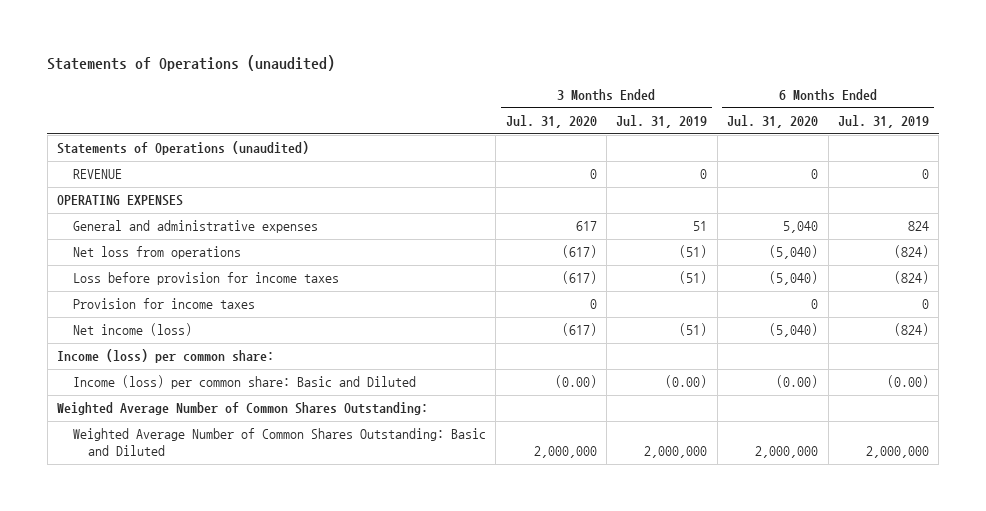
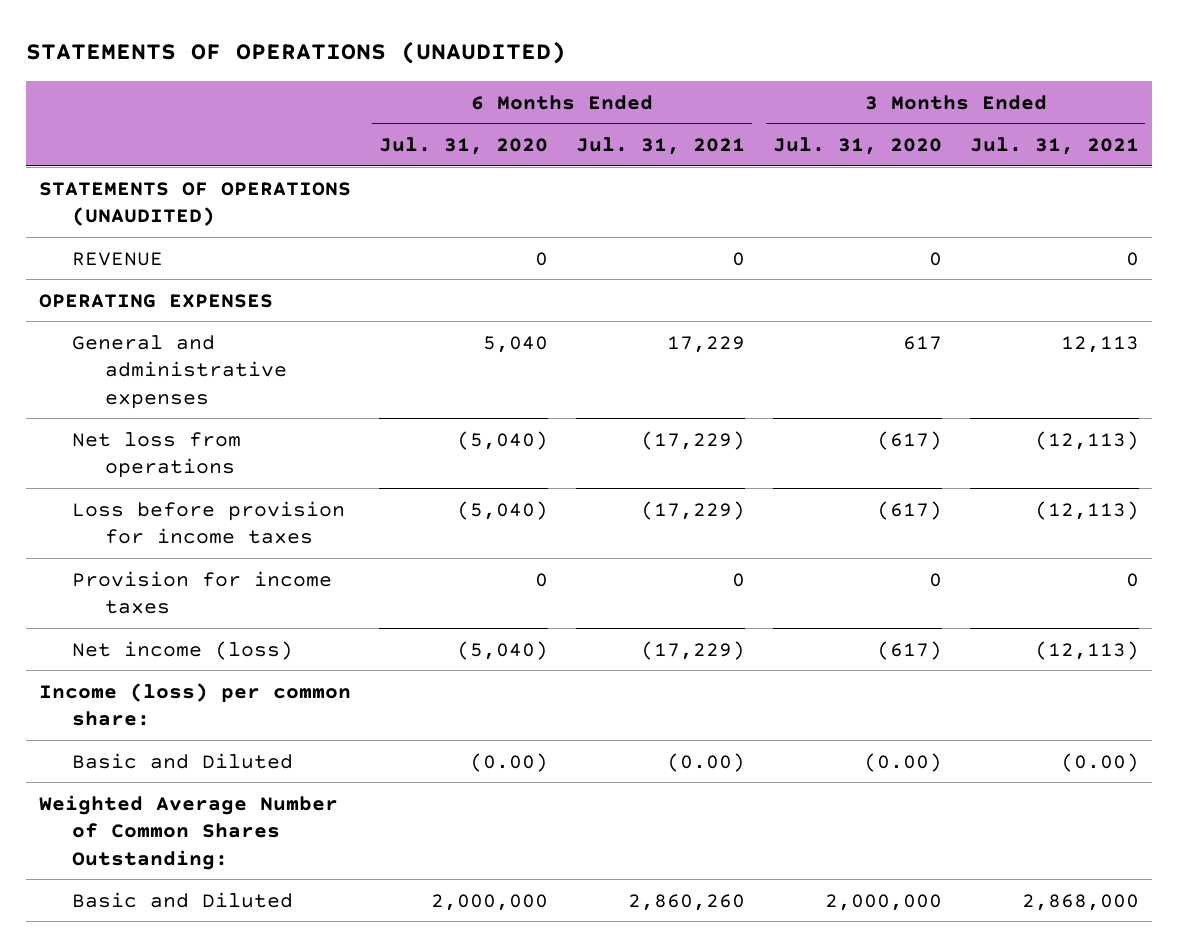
- Statements of Operations (unaudited)
+ STATEMENTS OF OPERATIONS (UNAUDITED)
- | 3 Months Ended Jul. 31, 2020 | 3 Months Ended Jul. 31, 2019 | 6 Months Ended Jul. 31, 2020 | 6 Months Ended Jul. 31, 2019
+ | 6 Months Ended Jul. 31, 2020 | 6 Months Ended Jul. 31, 2021 | 3 Months Ended Jul. 31, 2020 | 3 Months Ended Jul. 31, 2021
- Statements of Operations (unaudited)
+ STATEMENTS OF OPERATIONS (UNAUDITED)
- Income (loss) per common share: Basic and Diluted | (0.00) | (0.00) | (0.00) | (0.00)
+ Basic and Diluted | (0.00) | (0.00) | (0.00) | (0.00)
- Weighted Average Number of Common Shares Outstanding: Basic and Diluted | 2,000,000 | 2,000,000 | 2,000,000 | 2,000,000
+ Basic and Diluted | 2,000,000 | 2,860,260 | 2,000,000 | 2,868,000

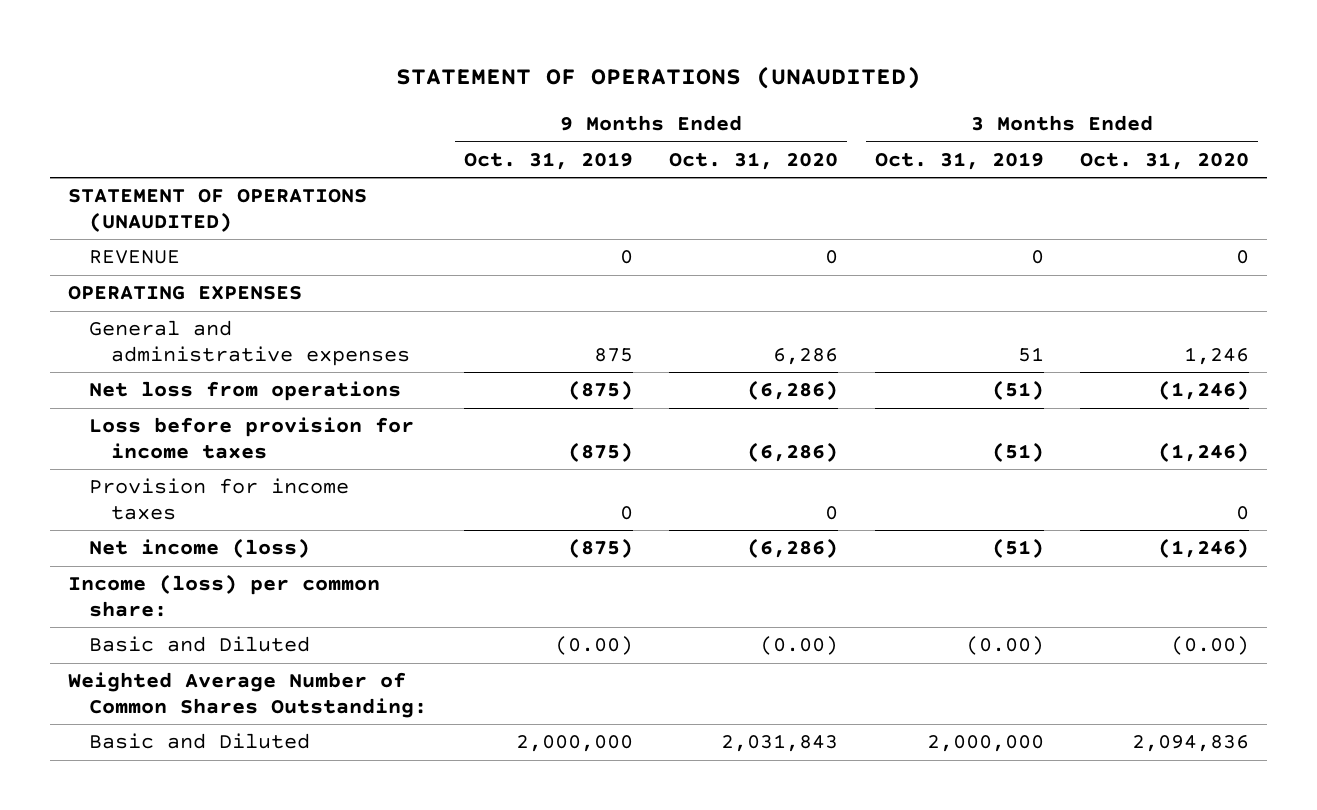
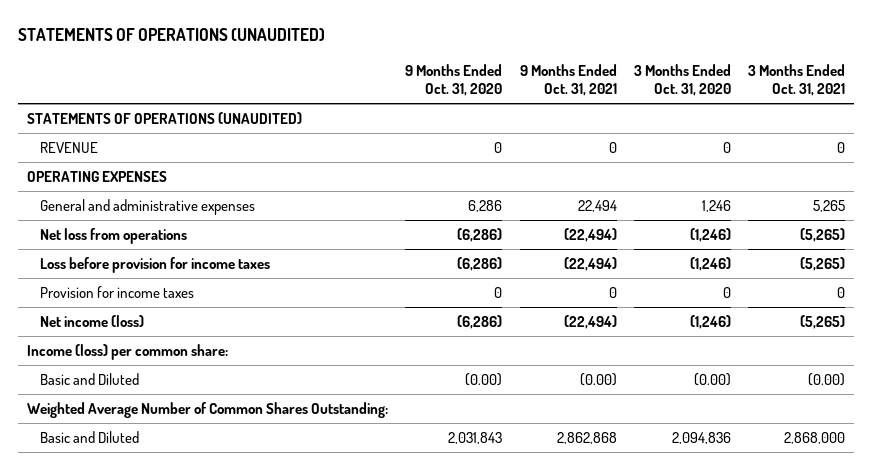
- STATEMENT OF OPERATIONS (UNAUDITED)
+ STATEMENTS OF OPERATIONS (UNAUDITED)
- | 9 Months Ended Oct. 31, 2019 | 9 Months Ended Oct. 31, 2020 | 3 Months Ended Oct. 31, 2019 | 3 Months Ended Oct. 31, 2020
+ | 9 Months Ended Oct. 31, 2020 | 9 Months Ended Oct. 31, 2021 | 3 Months Ended Oct. 31, 2020 | 3 Months Ended Oct. 31, 2021
- STATEMENT OF OPERATIONS (UNAUDITED)
+ STATEMENTS OF OPERATIONS (UNAUDITED)

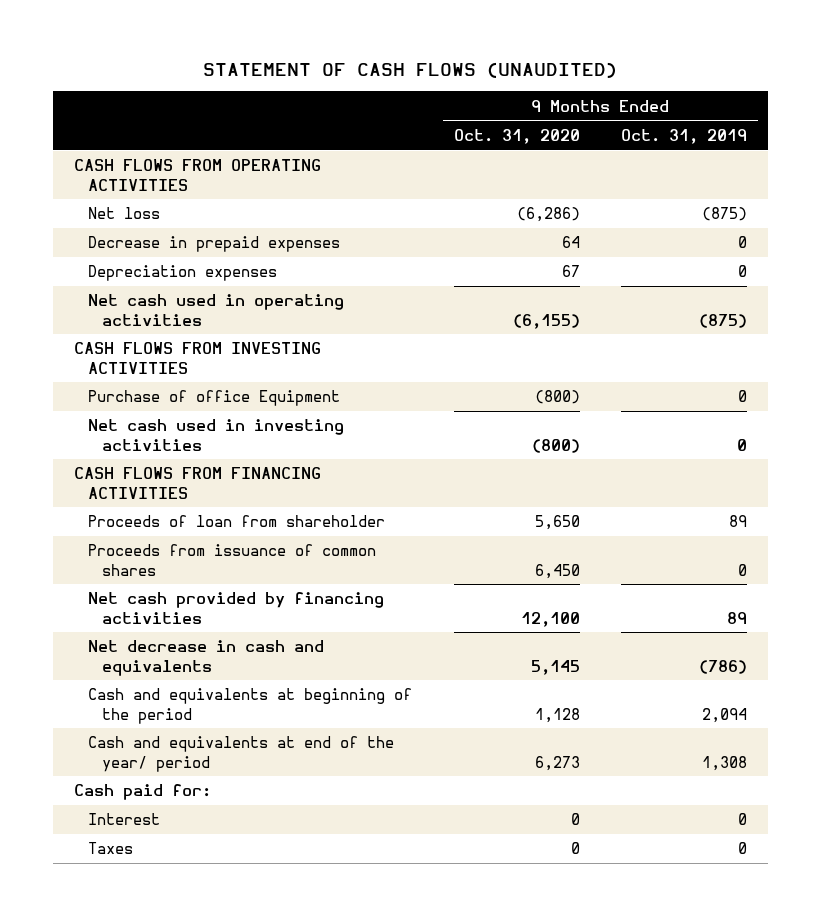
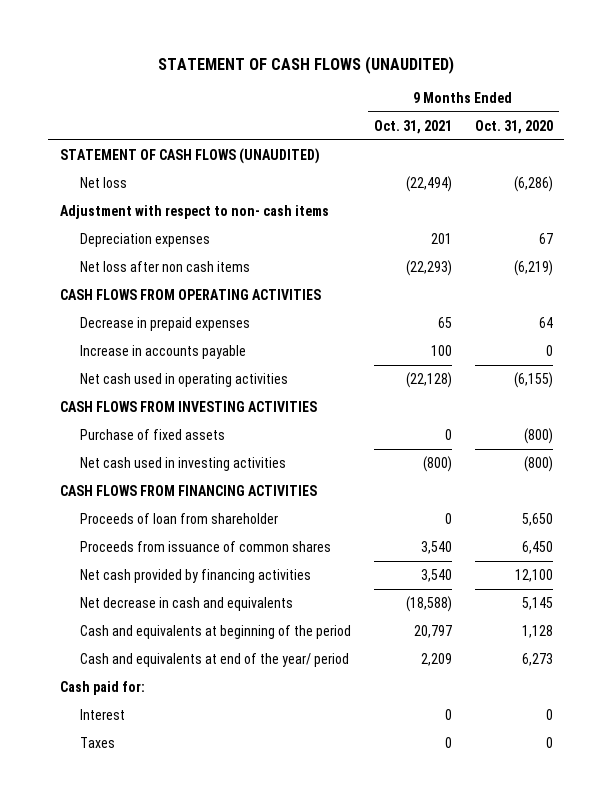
- | 9 Months Ended Oct. 31, 2020 | 9 Months Ended Oct. 31, 2019
+ | 9 Months Ended Oct. 31, 2021 | 9 Months Ended Oct. 31, 2020
+ STATEMENT OF CASH FLOWS (UNAUDITED)
+ Adjustment with respect to non- cash items
+ Net loss after non cash items | (22,293) | (6,219)
moved down: CASH FLOWS FROM OPERATING ACTIVITIES
moved down: Decrease in prepaid expenses | 65 | 64
+ Increase in accounts payable | 100 | 0
- Purchase of office Equipment | (800) | 0
+ Purchase of fixed assets | 0 | (800)

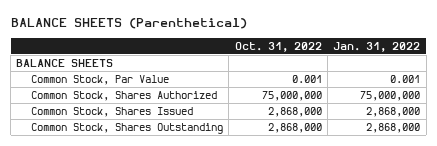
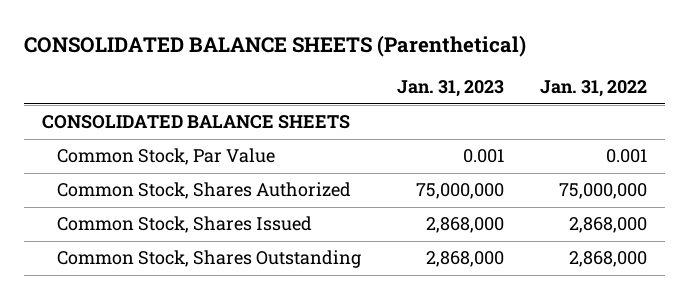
- BALANCE SHEETS (Parenthetical)
+ CONSOLIDATED BALANCE SHEETS (Parenthetical)
- | Oct. 31, 2022 | Jan. 31, 2022
+ | Jan. 31, 2023 | Jan. 31, 2022
- BALANCE SHEETS
+ CONSOLIDATED BALANCE SHEETS

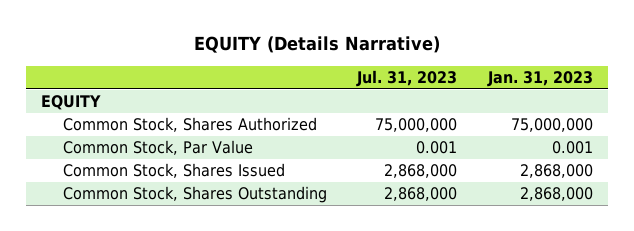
- CONSOLIDATED BALANCE SHEETS (Parenthetical)
+ EQUITY (Details Narrative)
- | Jan. 31, 2023 | Jan. 31, 2022
+ | Jul. 31, 2023 | Jan. 31, 2023
- CONSOLIDATED BALANCE SHEETS
+ EQUITY
moved down: Common Stock, Par Value | 0.001 | 0.001

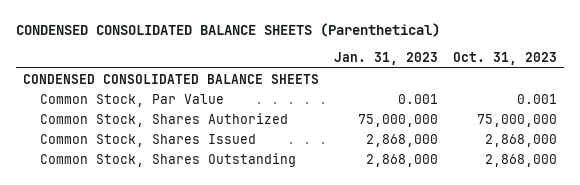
- EQUITY (Details Narrative)
+ CONDENSED CONSOLIDATED BALANCE SHEETS (Parenthetical)
- | Jul. 31, 2023 | Jan. 31, 2023
+ | Jan. 31, 2023 | Oct. 31, 2023
- EQUITY
+ CONDENSED CONSOLIDATED BALANCE SHEETS
moved down: Common Stock, Shares Authorized | 75,000,000 | 75,000,000

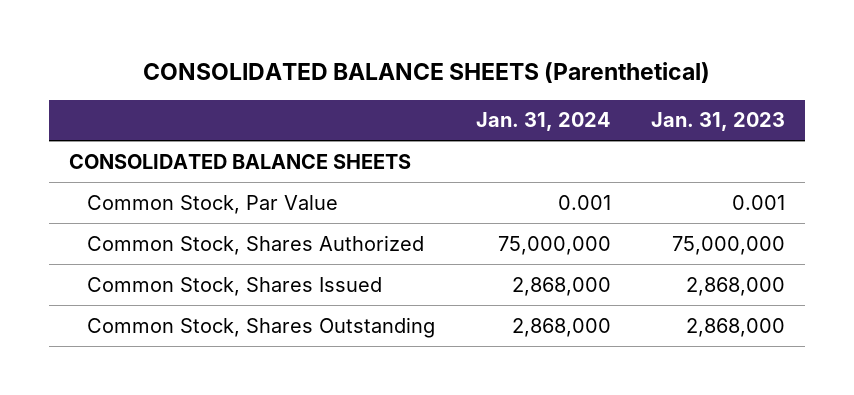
- CONDENSED CONSOLIDATED BALANCE SHEETS (Parenthetical)
+ CONSOLIDATED BALANCE SHEETS (Parenthetical)
- | Jan. 31, 2023 | Oct. 31, 2023
+ | Jan. 31, 2024 | Jan. 31, 2023
- CONDENSED CONSOLIDATED BALANCE SHEETS
+ CONSOLIDATED BALANCE SHEETS

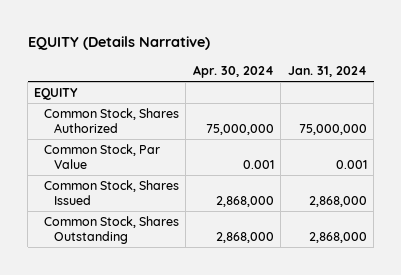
- CONSOLIDATED BALANCE SHEETS (Parenthetical)
+ EQUITY (Details Narrative)
- | Jan. 31, 2024 | Jan. 31, 2023
+ | Apr. 30, 2024 | Jan. 31, 2024
- CONSOLIDATED BALANCE SHEETS
+ EQUITY
moved down: Common Stock, Par Value | 0.001 | 0.001

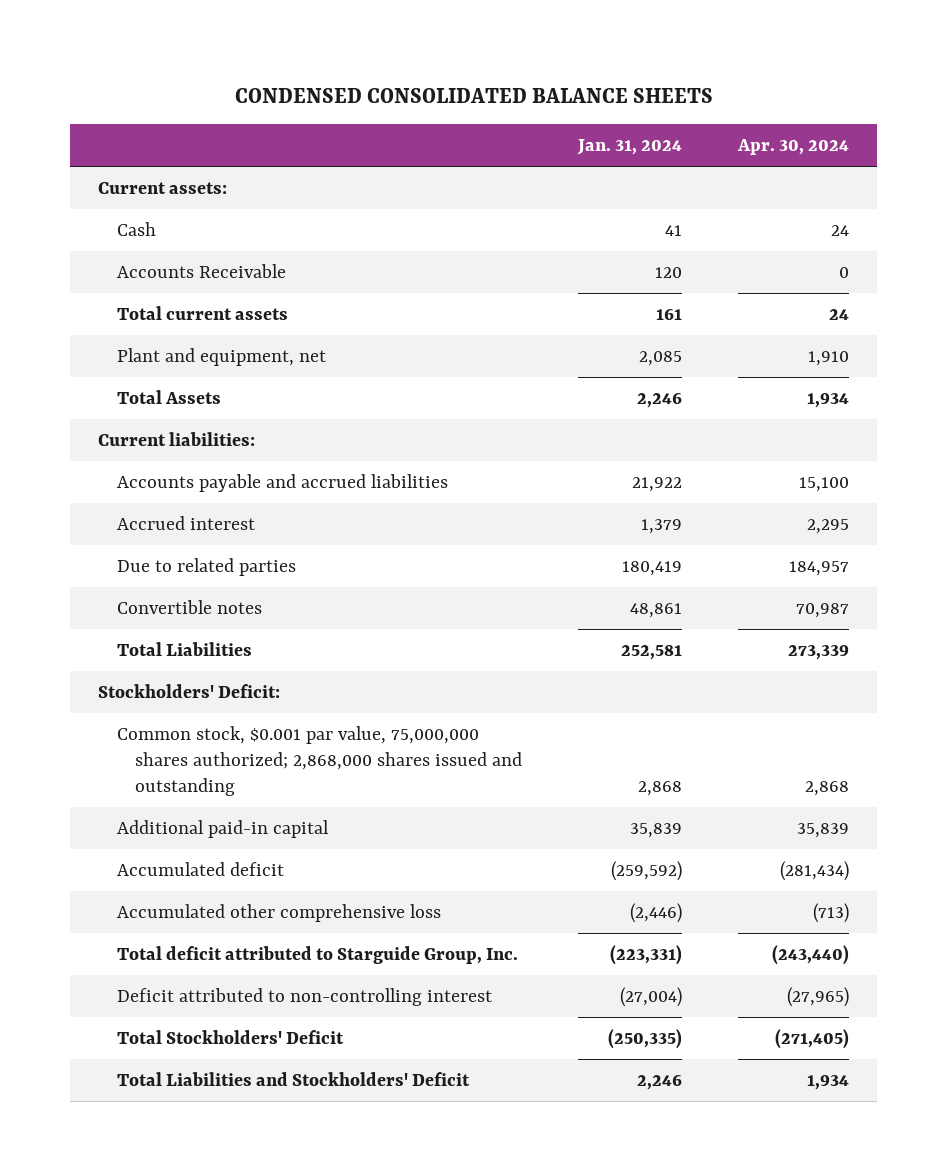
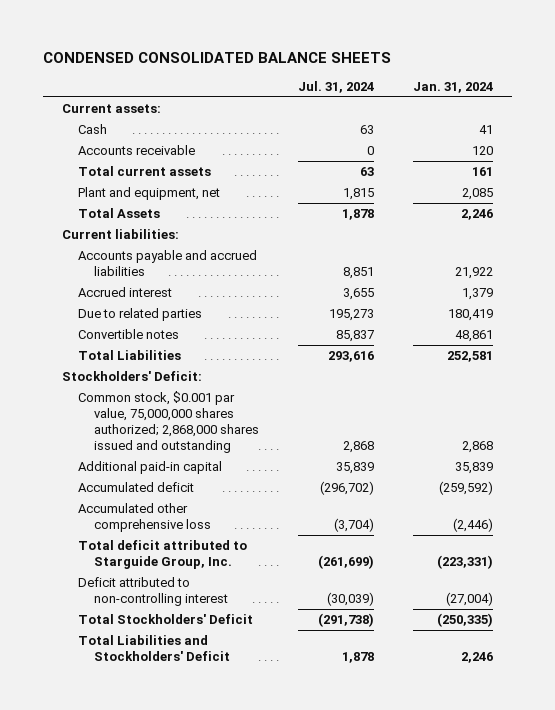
- | Jan. 31, 2024 | Apr. 30, 2024
+ | Jul. 31, 2024 | Jan. 31, 2024
- Accounts Receivable | 120 | 0
+ Accounts receivable | 0 | 120

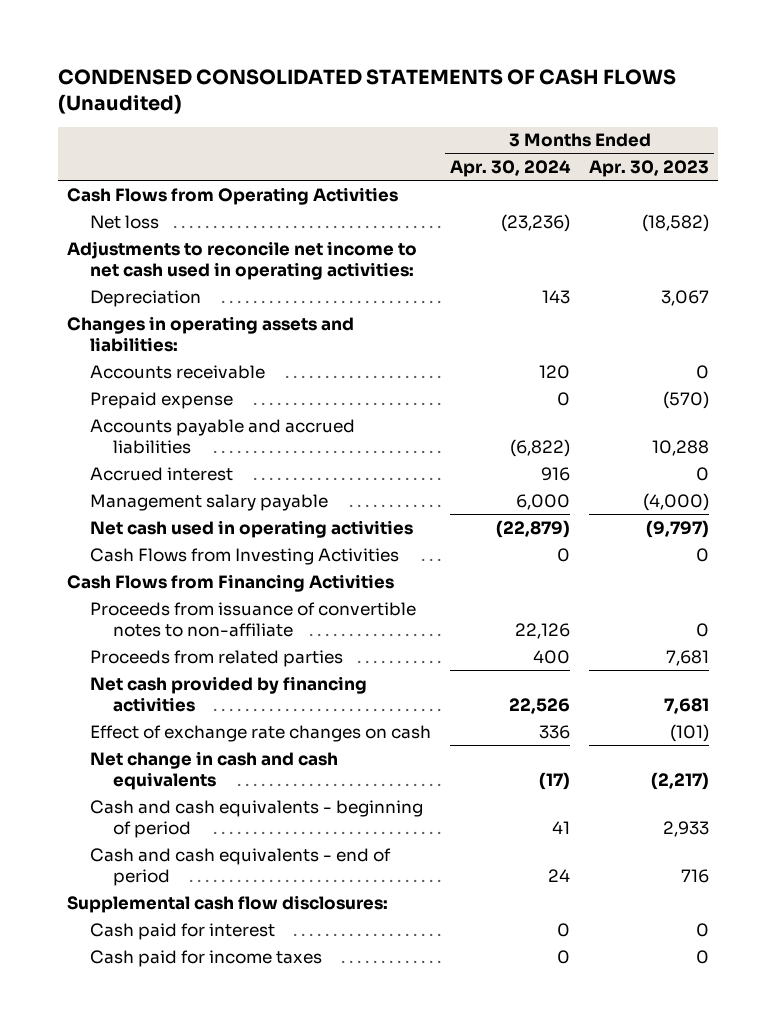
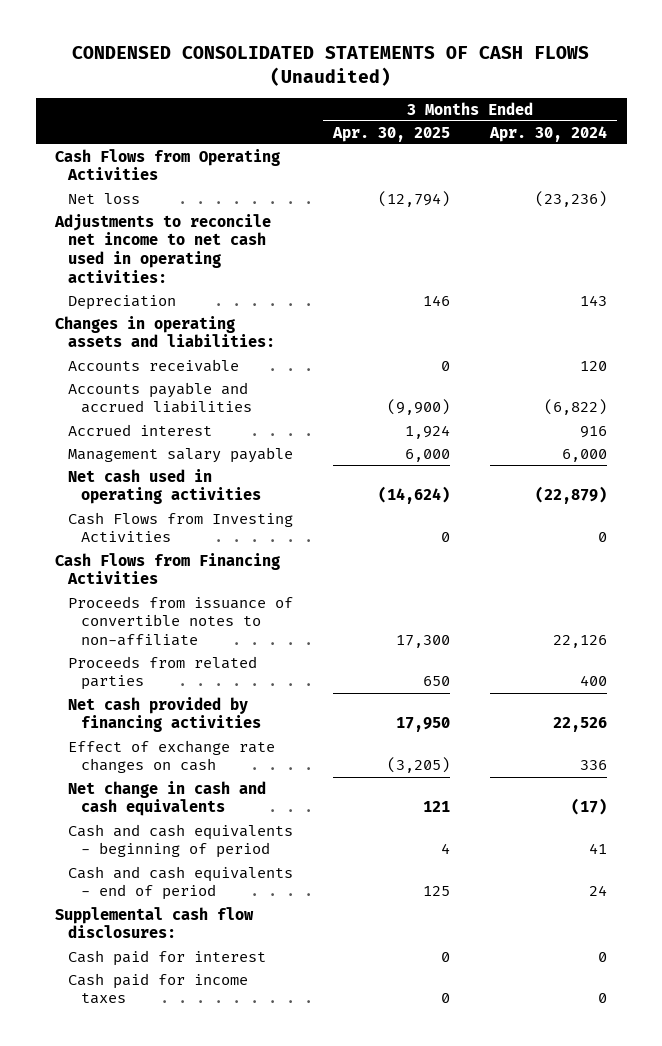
- | 3 Months Ended Apr. 30, 2024 | 3 Months Ended Apr. 30, 2023
+ | 3 Months Ended Apr. 30, 2025 | 3 Months Ended Apr. 30, 2024
- Prepaid expense | 0 | (570)

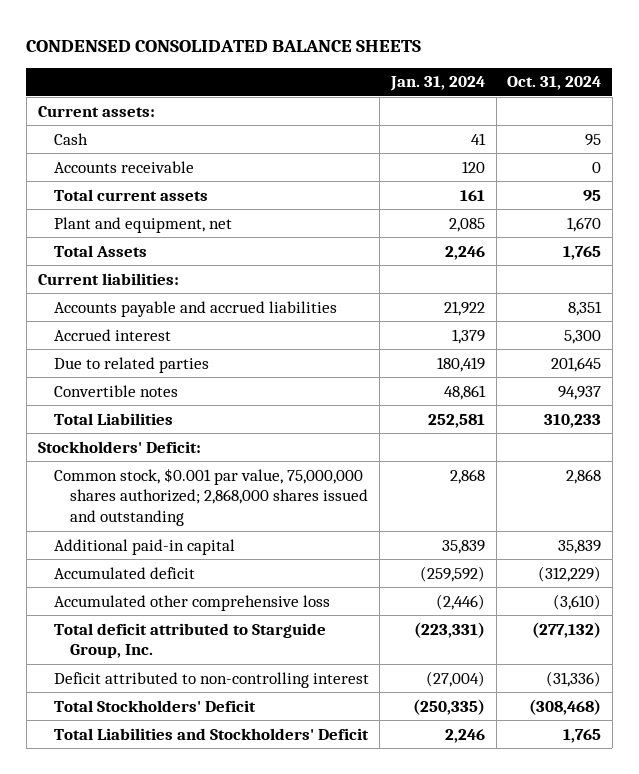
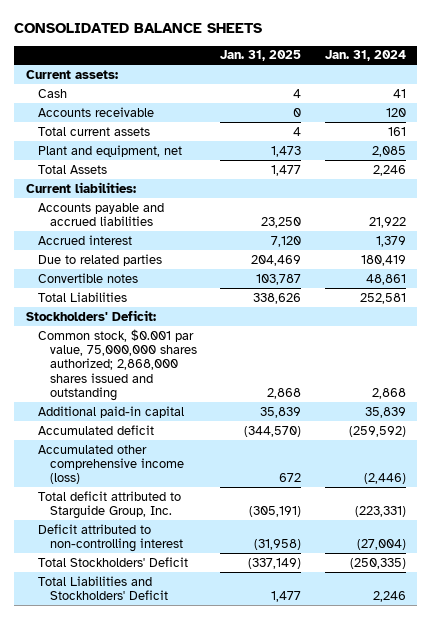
- CONDENSED CONSOLIDATED BALANCE SHEETS
+ CONSOLIDATED BALANCE SHEETS
- | Jan. 31, 2024 | Oct. 31, 2024
+ | Jan. 31, 2025 | Jan. 31, 2024
- Accumulated other comprehensive loss | (2,446) | (3,610)
+ Accumulated other comprehensive income (loss) | 672 | (2,446)

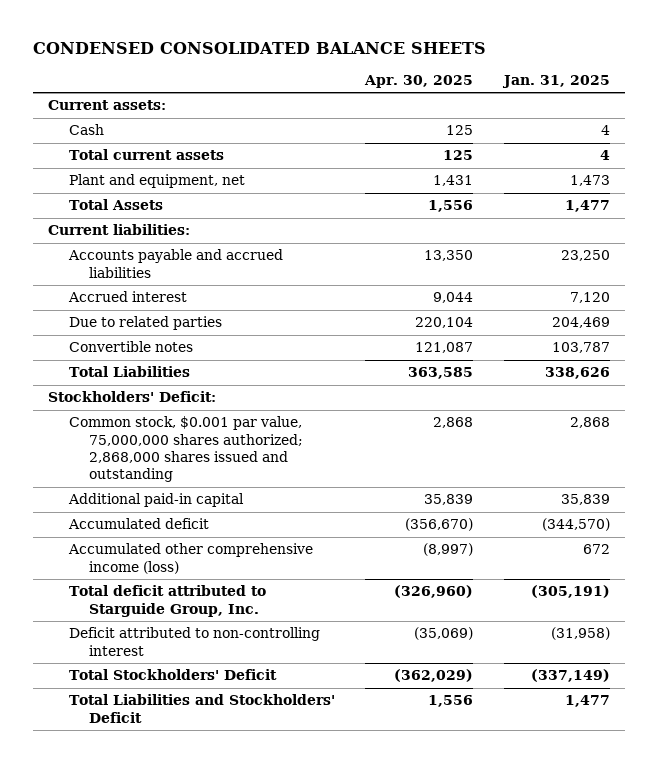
- CONSOLIDATED BALANCE SHEETS
+ CONDENSED CONSOLIDATED BALANCE SHEETS
- | Jan. 31, 2025 | Jan. 31, 2024
+ | Apr. 30, 2025 | Jan. 31, 2025
- Accounts receivable | 0 | 120

